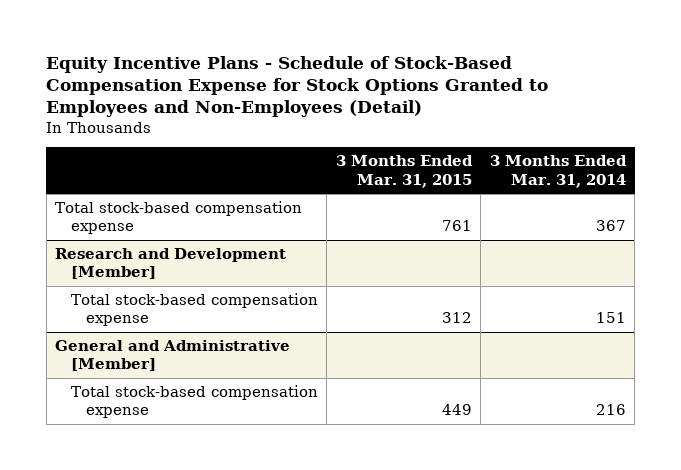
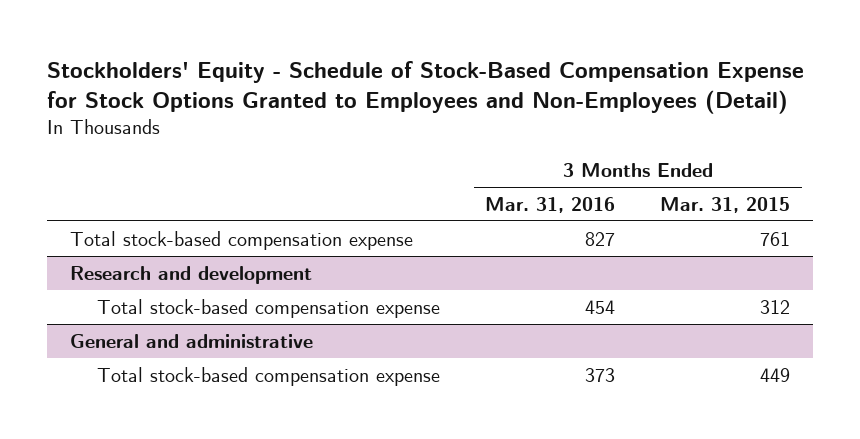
- Equity Incentive Plans - Schedule of Stock-Based Compensation Expense for Stock Options Granted to Employees and Non-Employees (Detail)
+ Stockholders' Equity - Schedule of Stock-Based Compensation Expense for Stock Options Granted to Employees and Non-Employees (Detail)
- | 3 Months Ended Mar. 31, 2015 | 3 Months Ended Mar. 31, 2014
+ | 3 Months Ended Mar. 31, 2016 | 3 Months Ended Mar. 31, 2015
- Research and Development [Member]
+ Research and development
- General and Administrative [Member]
+ General and administrative

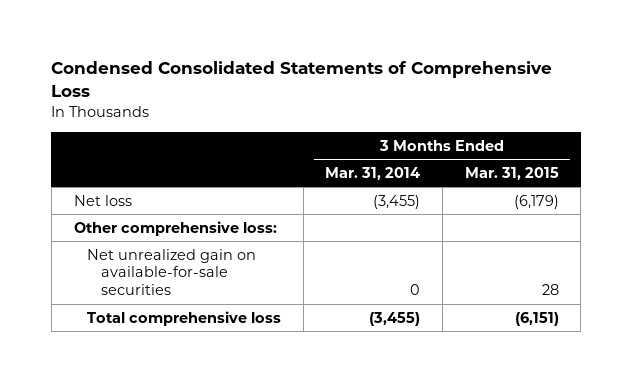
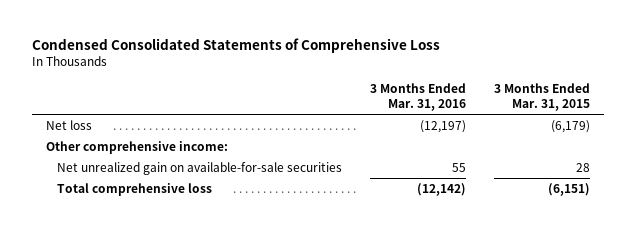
- | 3 Months Ended Mar. 31, 2014 | 3 Months Ended Mar. 31, 2015
+ | 3 Months Ended Mar. 31, 2016 | 3 Months Ended Mar. 31, 2015
- Other comprehensive loss:
+ Other comprehensive income:

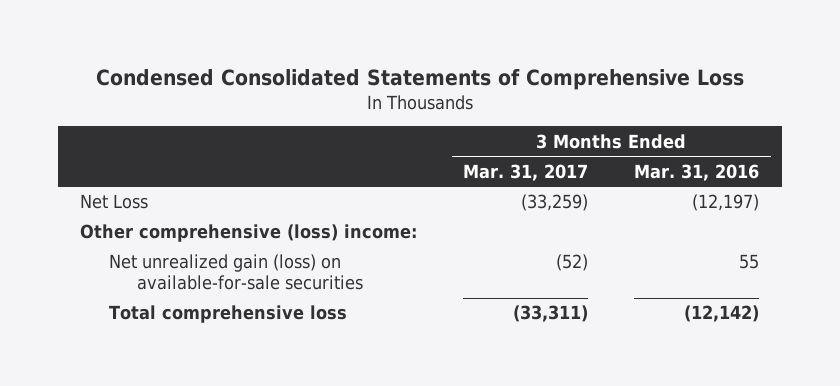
- | 3 Months Ended Mar. 31, 2016 | 3 Months Ended Mar. 31, 2015
+ | 3 Months Ended Mar. 31, 2017 | 3 Months Ended Mar. 31, 2016
- Net loss | (12,197) | (6,179)
- Other comprehensive income:
- Net unrealized gain on available-for-sale securities | 55 | 28
+ Net Loss | (33,259) | (12,197)
+ Other comprehensive (loss) income:
+ Net unrealized gain (loss) on available-for-sale securities | (52) | 55

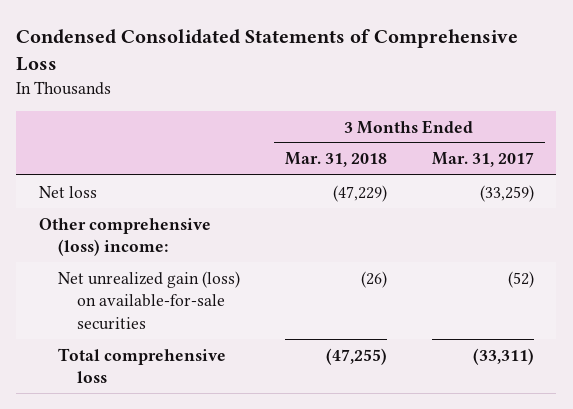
- | 3 Months Ended Mar. 31, 2017 | 3 Months Ended Mar. 31, 2016
+ | 3 Months Ended Mar. 31, 2018 | 3 Months Ended Mar. 31, 2017
- Net Loss | (33,259) | (12,197)
+ Net loss | (47,229) | (33,259)

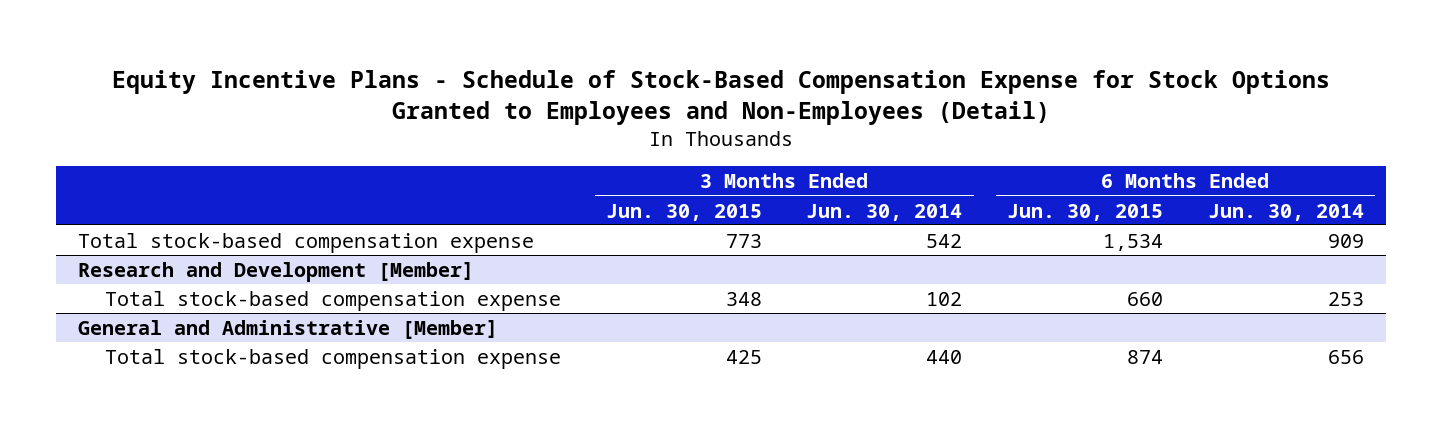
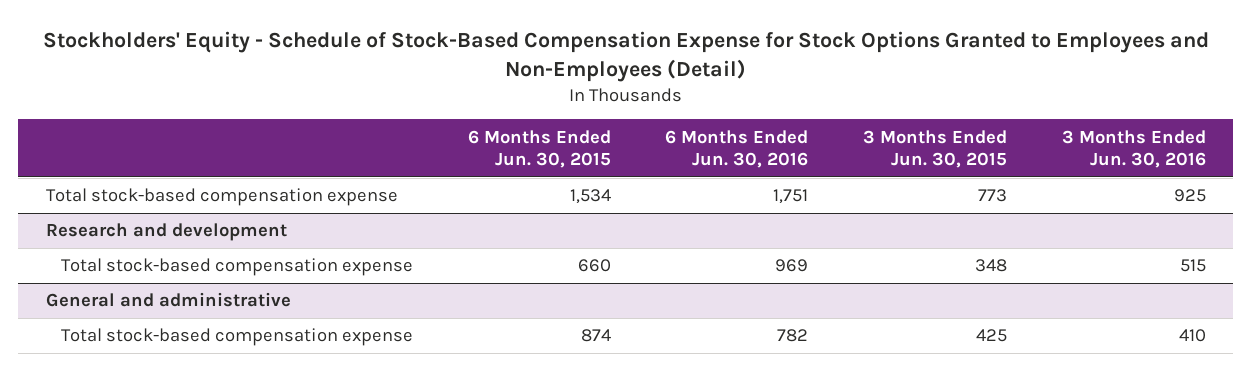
- Equity Incentive Plans - Schedule of Stock-Based Compensation Expense for Stock Options Granted to Employees and Non-Employees (Detail)
+ Stockholders' Equity - Schedule of Stock-Based Compensation Expense for Stock Options Granted to Employees and Non-Employees (Detail)
- | 3 Months Ended Jun. 30, 2015 | 3 Months Ended Jun. 30, 2014 | 6 Months Ended Jun. 30, 2015 | 6 Months Ended Jun. 30, 2014
+ | 6 Months Ended Jun. 30, 2015 | 6 Months Ended Jun. 30, 2016 | 3 Months Ended Jun. 30, 2015 | 3 Months Ended Jun. 30, 2016
- Research and Development [Member]
+ Research and development
- General and Administrative [Member]
+ General and administrative

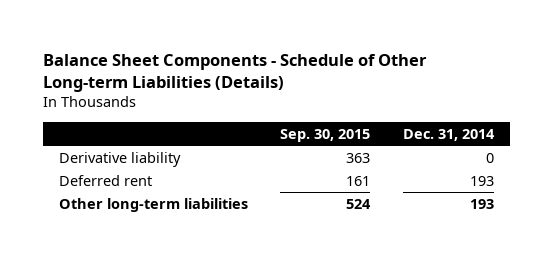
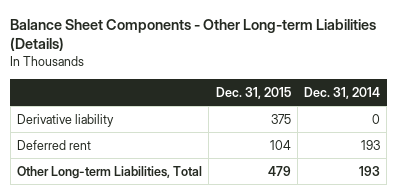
- Balance Sheet Components - Schedule of Other Long-term Liabilities (Details)
+ Balance Sheet Components - Other Long-term Liabilities (Details)
- | Sep. 30, 2015 | Dec. 31, 2014
+ | Dec. 31, 2015 | Dec. 31, 2014
- Other long-term liabilities | 524 | 193
+ Other Long-term Liabilities, Total | 479 | 193

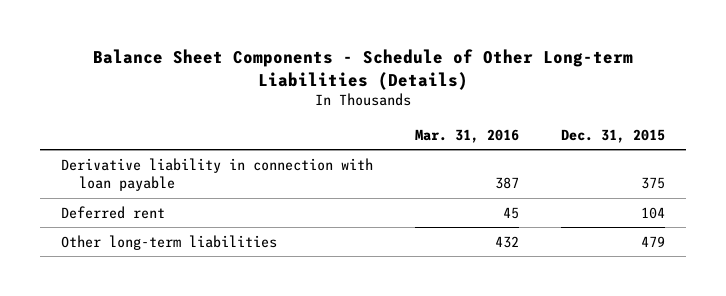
- Balance Sheet Components - Other Long-term Liabilities (Details)
+ Balance Sheet Components - Schedule of Other Long-term Liabilities (Details)
- | Dec. 31, 2015 | Dec. 31, 2014
+ | Mar. 31, 2016 | Dec. 31, 2015
- Derivative liability | 375 | 0
+ Derivative liability in connection with loan payable | 387 | 375
- Other Long-term Liabilities, Total | 479 | 193
+ Other long-term liabilities | 432 | 479

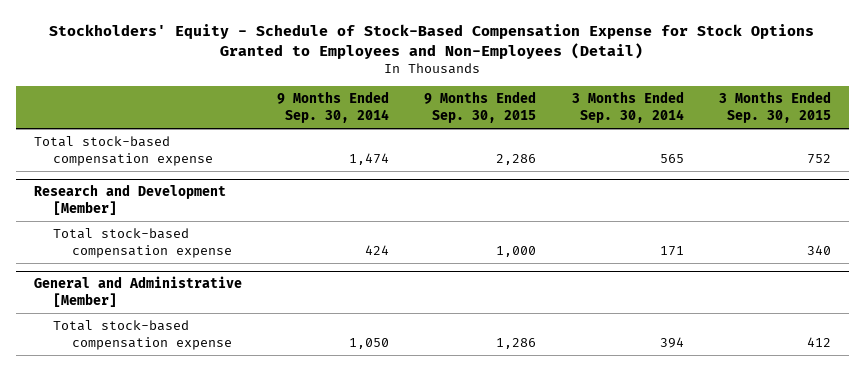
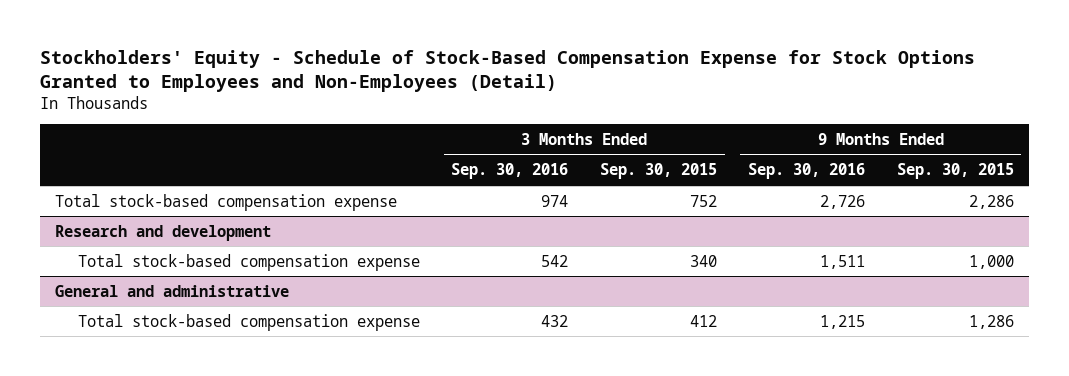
- | 9 Months Ended Sep. 30, 2014 | 9 Months Ended Sep. 30, 2015 | 3 Months Ended Sep. 30, 2014 | 3 Months Ended Sep. 30, 2015
+ | 3 Months Ended Sep. 30, 2016 | 3 Months Ended Sep. 30, 2015 | 9 Months Ended Sep. 30, 2016 | 9 Months Ended Sep. 30, 2015
- Research and Development [Member]
+ Research and development
- General and Administrative [Member]
+ General and administrative

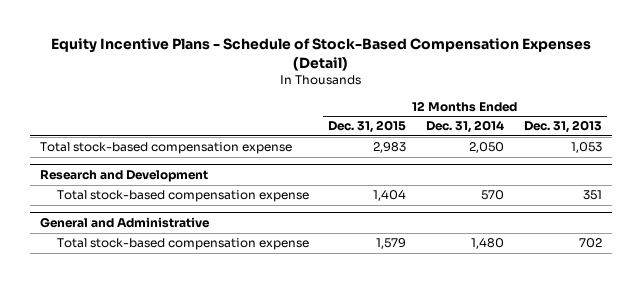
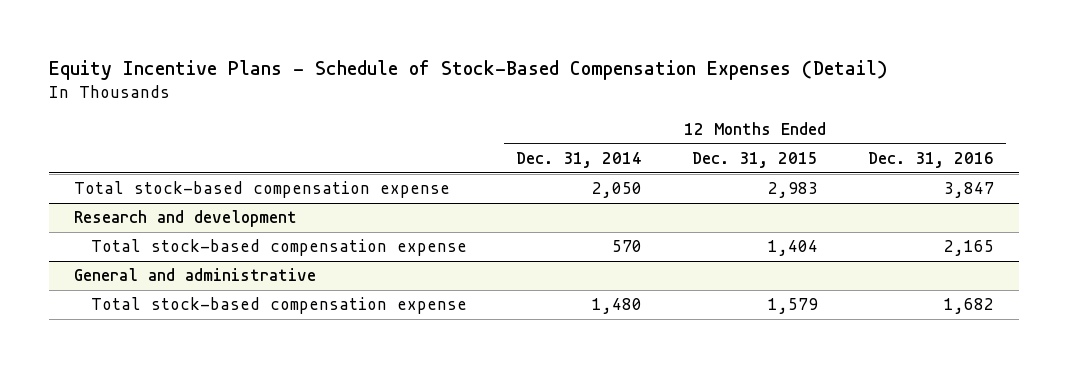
- | 12 Months Ended Dec. 31, 2015 | 12 Months Ended Dec. 31, 2014 | 12 Months Ended Dec. 31, 2013
+ | 12 Months Ended Dec. 31, 2014 | 12 Months Ended Dec. 31, 2015 | 12 Months Ended Dec. 31, 2016
- Research and Development
+ Research and development
- General and Administrative
+ General and administrative

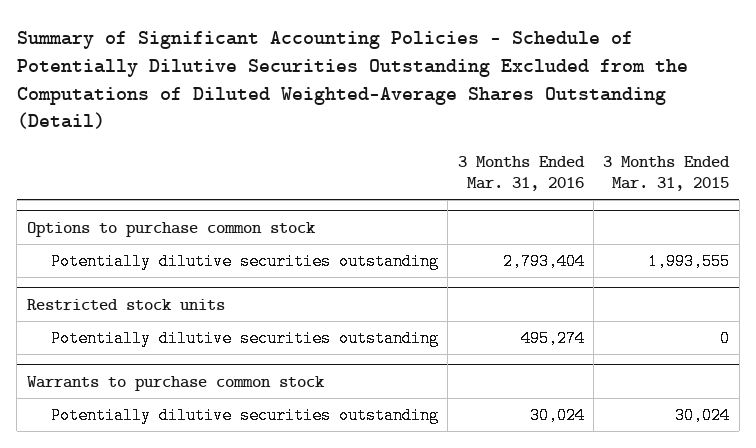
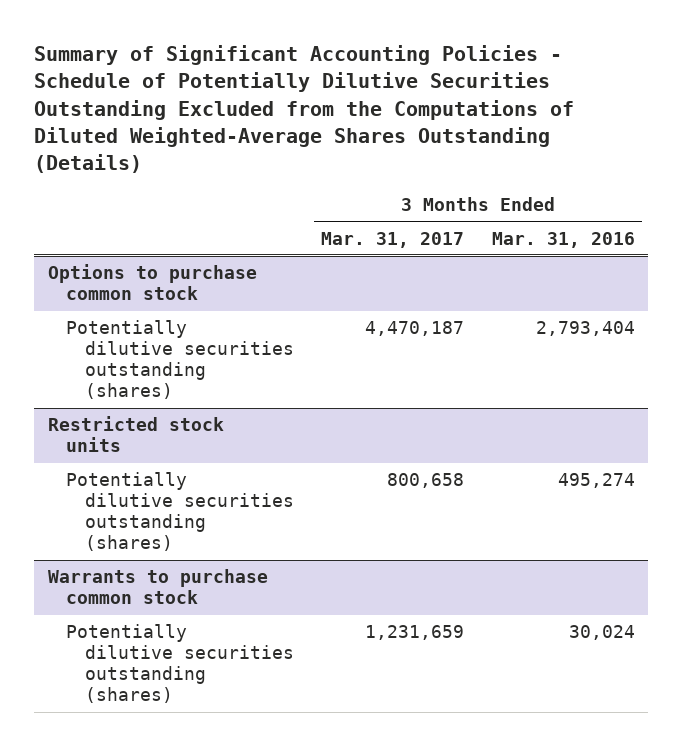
- Summary of Significant Accounting Policies - Schedule of Potentially Dilutive Securities Outstanding Excluded from the Computations of Diluted Weighted-Average Shares Outstanding (Detail)
+ Summary of Significant Accounting Policies - Schedule of Potentially Dilutive Securities Outstanding Excluded from the Computations of Diluted Weighted-Average Shares Outstanding (Details)
- | 3 Months Ended Mar. 31, 2016 | 3 Months Ended Mar. 31, 2015
+ | 3 Months Ended Mar. 31, 2017 | 3 Months Ended Mar. 31, 2016
@ Options to purchase common stock
- Potentially dilutive securities outstanding | 2,793,404 | 1,993,555
+ Potentially dilutive securities outstanding (shares) | 4,470,187 | 2,793,404
@ Restricted stock units
- Potentially dilutive securities outstanding | 495,274 | 0
+ Potentially dilutive securities outstanding (shares) | 800,658 | 495,274
@ Warrants to purchase common stock
- Potentially dilutive securities outstanding | 30,024 | 30,024
+ Potentially dilutive securities outstanding (shares) | 1,231,659 | 30,024

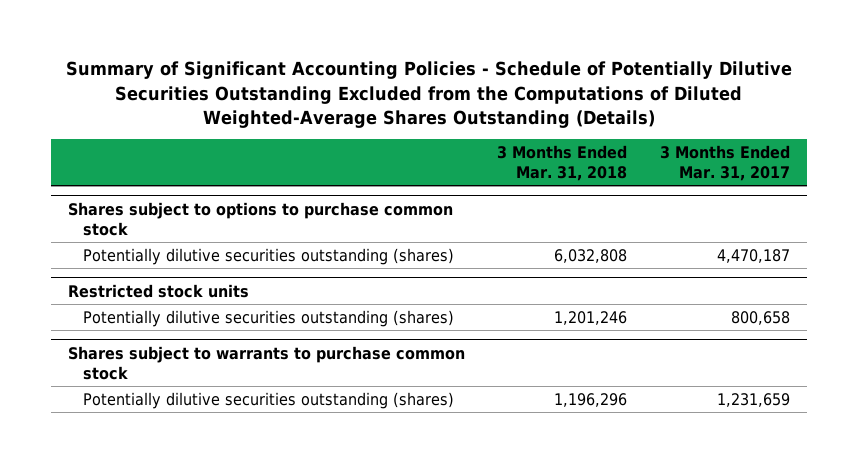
- | 3 Months Ended Mar. 31, 2017 | 3 Months Ended Mar. 31, 2016
+ | 3 Months Ended Mar. 31, 2018 | 3 Months Ended Mar. 31, 2017
- Options to purchase common stock
+ Shares subject to options to purchase common stock
- Warrants to purchase common stock
+ Shares subject to warrants to purchase common stock

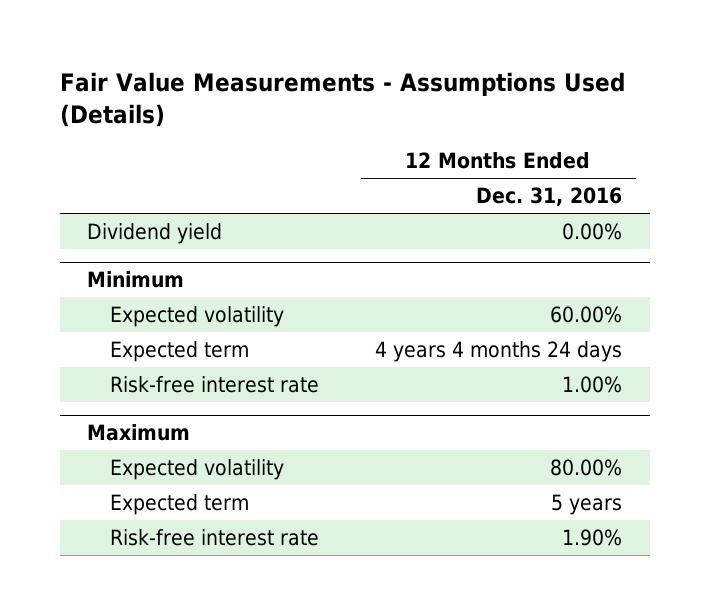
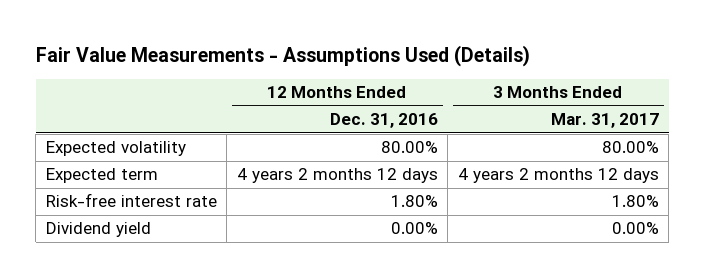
- | 12 Months Ended Dec. 31, 2016
+ | 12 Months Ended Dec. 31, 2016 | 3 Months Ended Mar. 31, 2017
- Minimum
- Expected volatility | 60.00%
- Expected term | 4 years 4 months 24 days
- Risk-free interest rate | 1.00%
- Maximum
- Expected term | 5 years
- Risk-free interest rate | 1.90%
+ Expected term | 4 years 2 months 12 days | 4 years 2 months 12 days
+ Risk-free interest rate | 1.80% | 1.80%
moved down: Dividend yield | 0.00% | 0.00%

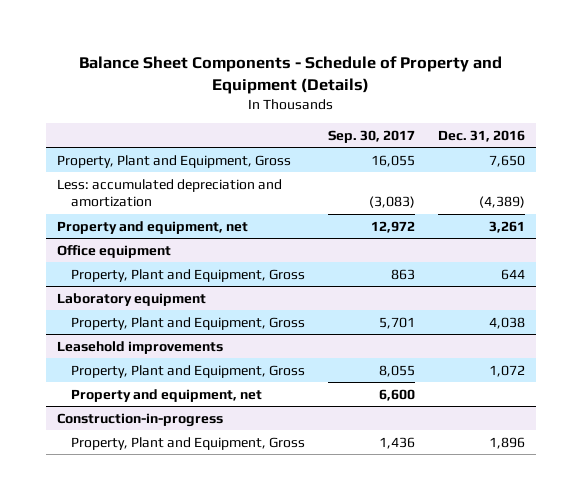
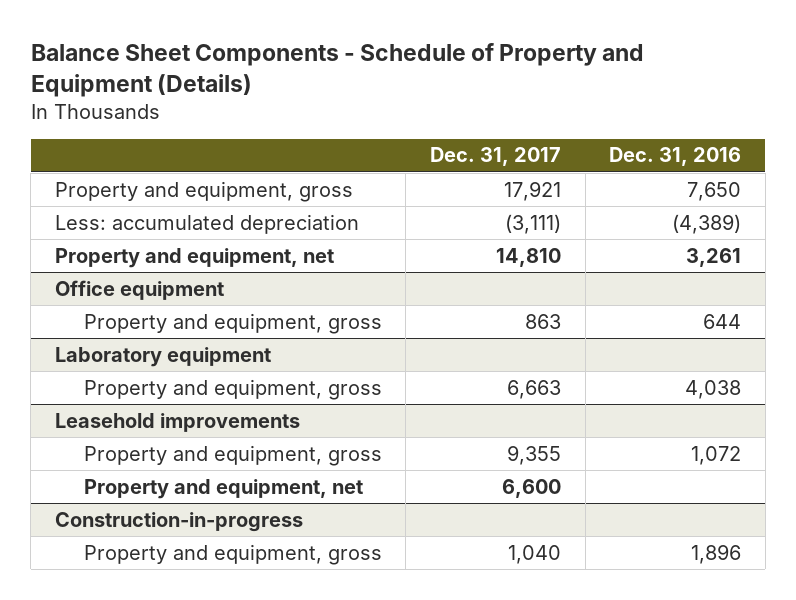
- | Sep. 30, 2017 | Dec. 31, 2016
+ | Dec. 31, 2017 | Dec. 31, 2016
- Property, Plant and Equipment, Gross | 16,055 | 7,650
- Less: accumulated depreciation and amortization | (3,083) | (4,389)
+ Property and equipment, gross | 17,921 | 7,650
+ Less: accumulated depreciation | (3,111) | (4,389)
@ Office equipment
- Property, Plant and Equipment, Gross | 863 | 644
+ Property and equipment, gross | 863 | 644
@ Laboratory equipment
- Property, Plant and Equipment, Gross | 5,701 | 4,038
+ Property and equipment, gross | 6,663 | 4,038
@ Leasehold improvements
- Property, Plant and Equipment, Gross | 8,055 | 1,072
+ Property and equipment, gross | 9,355 | 1,072
@ Construction-in-progress
- Property, Plant and Equipment, Gross | 1,436 | 1,896
+ Property and equipment, gross | 1,040 | 1,896

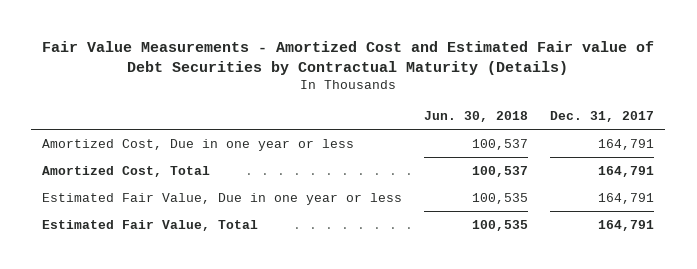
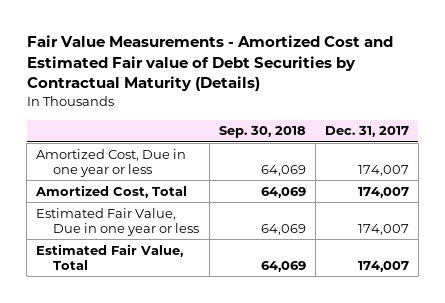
- | Jun. 30, 2018 | Dec. 31, 2017
+ | Sep. 30, 2018 | Dec. 31, 2017
- Amortized Cost, Due in one year or less | 100,537 | 164,791
- Amortized Cost, Total | 100,537 | 164,791
- Estimated Fair Value, Due in one year or less | 100,535 | 164,791
- Estimated Fair Value, Total | 100,535 | 164,791
+ Amortized Cost, Due in one year or less | 64,069 | 174,007
+ Amortized Cost, Total | 64,069 | 174,007
+ Estimated Fair Value, Due in one year or less | 64,069 | 174,007
+ Estimated Fair Value, Total | 64,069 | 174,007

